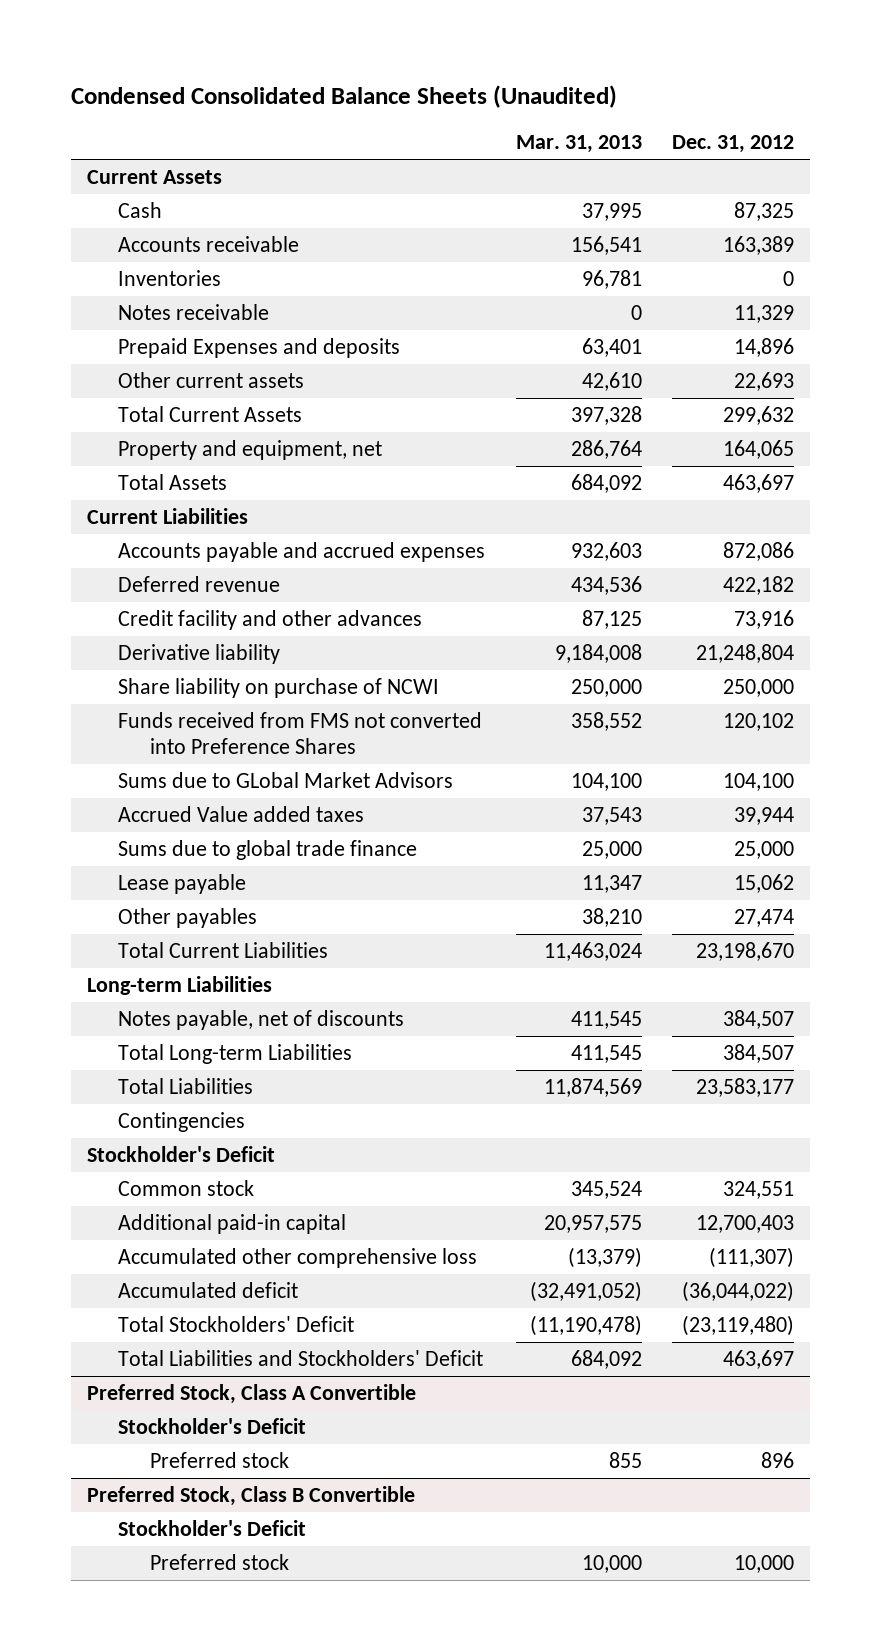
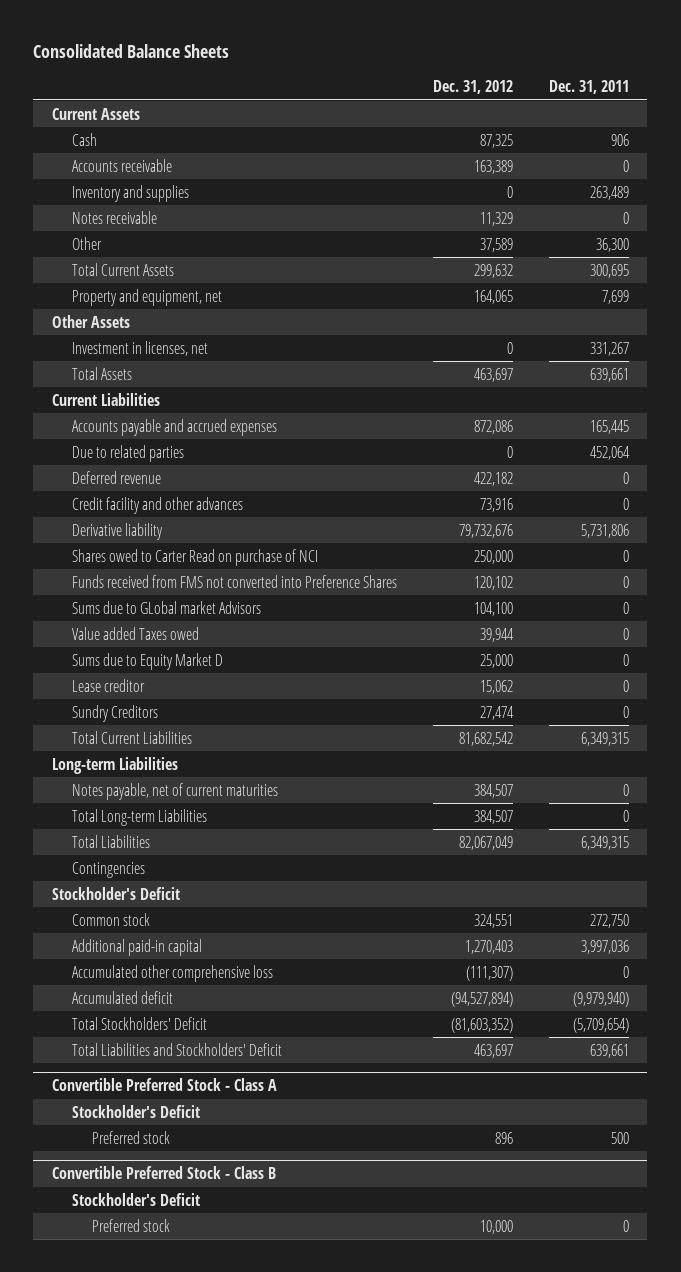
- Condensed Consolidated Balance Sheets (Unaudited)
+ Consolidated Balance Sheets
- | Mar. 31, 2013 | Dec. 31, 2012
+ | Dec. 31, 2012 | Dec. 31, 2011
- Inventories | 96,781 | 0
+ Inventory and supplies | 0 | 263,489
- Prepaid Expenses and deposits | 63,401 | 14,896
- Other current assets | 42,610 | 22,693
+ Other | 37,589 | 36,300
+ Other Assets
+ Investment in licenses, net | 0 | 331,267
+ Due to related parties | 0 | 452,064
- Derivative liability | 9,184,008 | 21,248,804
- Share liability on purchase of NCWI | 250,000 | 250,000
+ Derivative liability | 79,732,676 | 5,731,806
+ Shares owed to Carter Read on purchase of NCI | 250,000 | 0
- Sums due to GLobal Market Advisors | 104,100 | 104,100
- Accrued Value added taxes | 37,543 | 39,944
- Sums due to global trade finance | 25,000 | 25,000
- Lease payable | 11,347 | 15,062
- Other payables | 38,210 | 27,474
- Total Current Liabilities | 11,463,024 | 23,198,670
+ Sums due to GLobal market Advisors | 104,100 | 0
+ Value added Taxes owed | 39,944 | 0
+ Sums due to Equity Market D | 25,000 | 0
+ Lease creditor | 15,062 | 0
+ Sundry Creditors | 27,474 | 0
+ Total Current Liabilities | 81,682,542 | 6,349,315
- Notes payable, net of discounts | 411,545 | 384,507
+ Notes payable, net of current maturities | 384,507 | 0
- Total Liabilities | 11,874,569 | 23,583,177
+ Total Liabilities | 82,067,049 | 6,349,315
- Additional paid-in capital | 20,957,575 | 12,700,403
+ Additional paid-in capital | 1,270,403 | 3,997,036
- Accumulated deficit | (32,491,052) | (36,044,022)
- Total Stockholders' Deficit | (11,190,478) | (23,119,480)
+ Accumulated deficit | (94,527,894) | (9,979,940)
+ Total Stockholders' Deficit | (81,603,352) | (5,709,654)
- Preferred Stock, Class A Convertible
+ Convertible Preferred Stock - Class A
- Preferred Stock, Class B Convertible
+ Convertible Preferred Stock - Class B

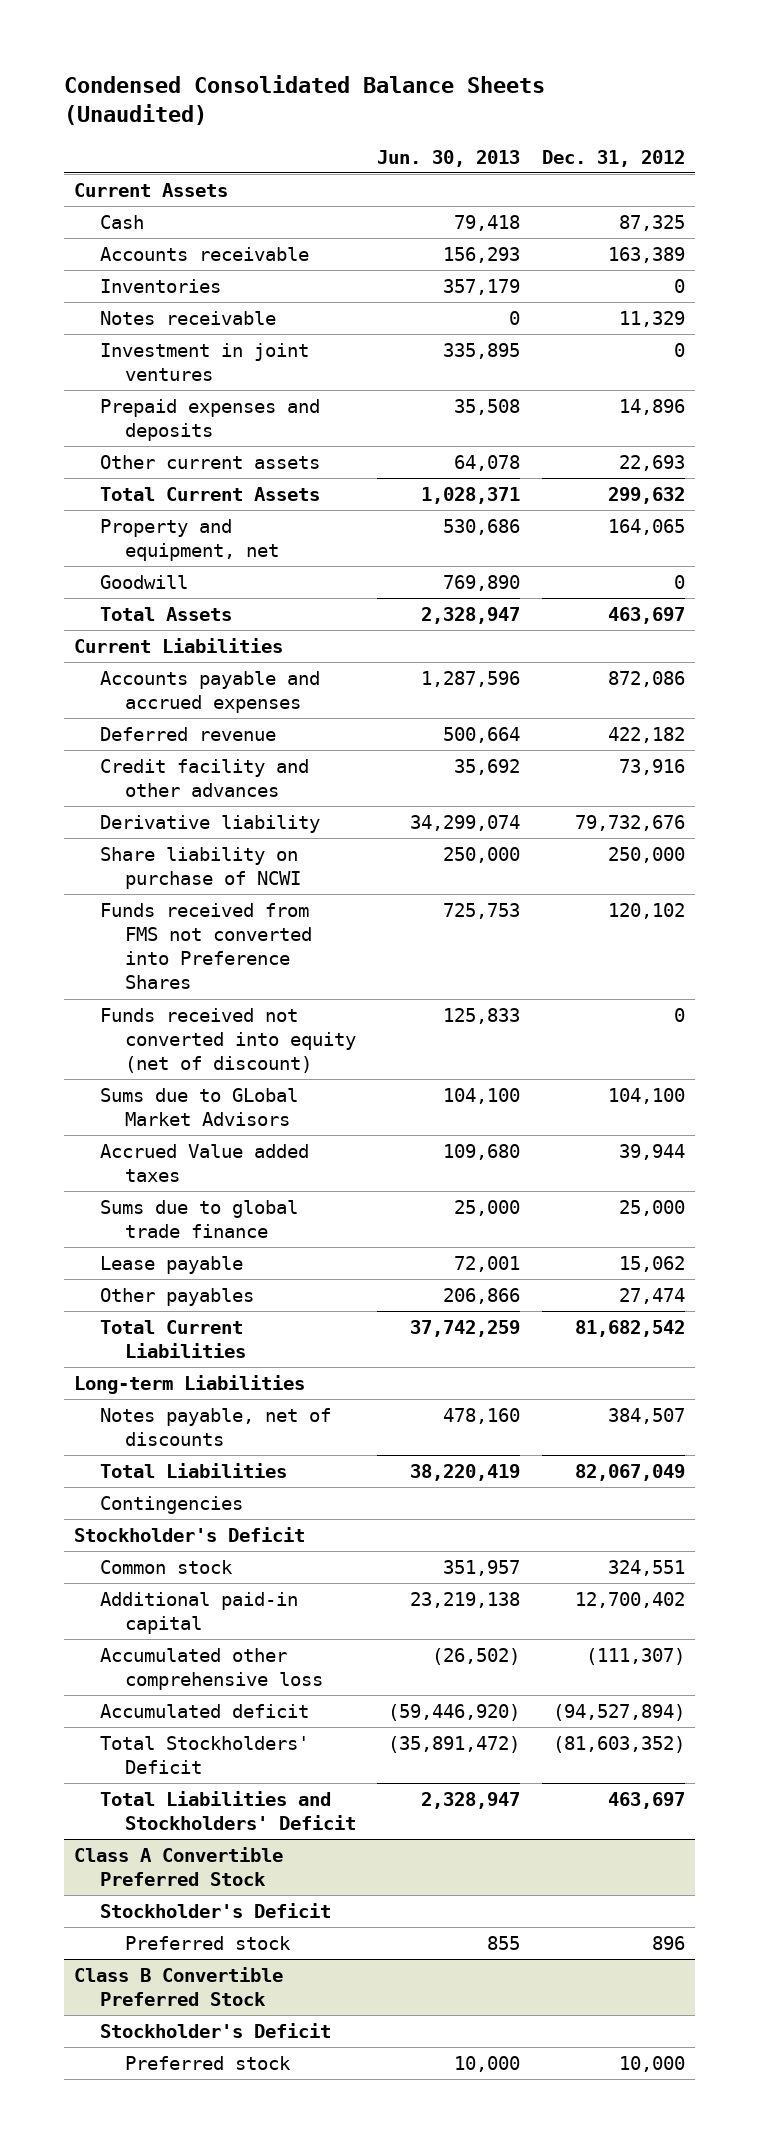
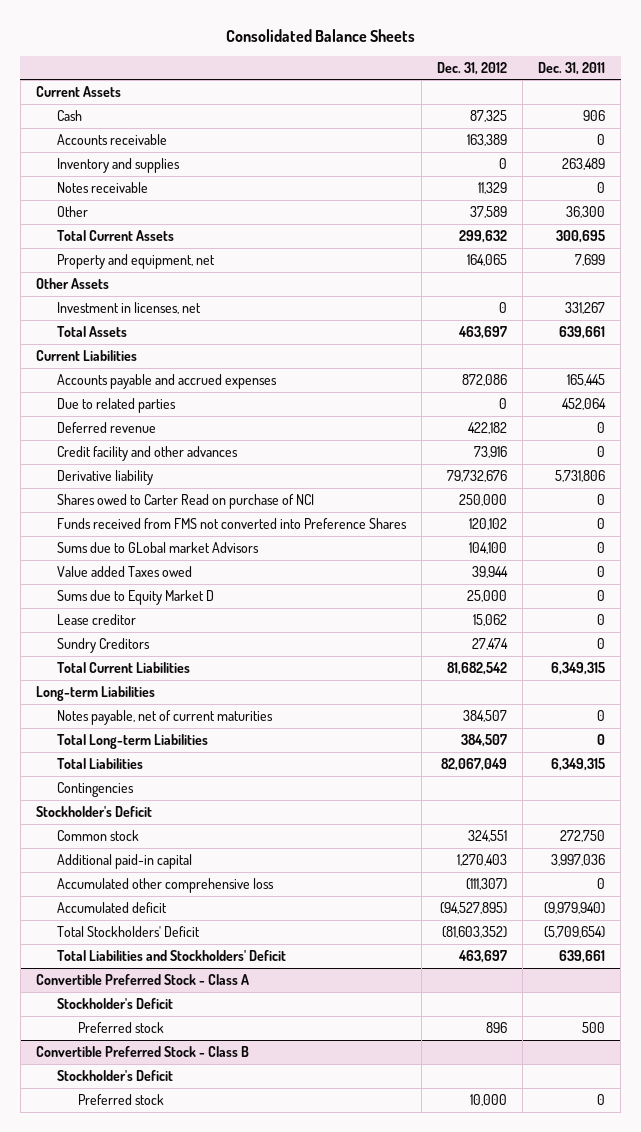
- Condensed Consolidated Balance Sheets (Unaudited)
+ Consolidated Balance Sheets
- | Jun. 30, 2013 | Dec. 31, 2012
+ | Dec. 31, 2012 | Dec. 31, 2011
- Inventories | 357,179 | 0
+ Inventory and supplies | 0 | 263,489
- Investment in joint ventures | 335,895 | 0
- Prepaid expenses and deposits | 35,508 | 14,896
- Other current assets | 64,078 | 22,693
+ Other | 37,589 | 36,300
- Goodwill | 769,890 | 0
+ Other Assets
+ Investment in licenses, net | 0 | 331,267
+ Due to related parties | 0 | 452,064
- Share liability on purchase of NCWI | 250,000 | 250,000
+ Shares owed to Carter Read on purchase of NCI | 250,000 | 0
- Funds received not converted into equity (net of discount) | 125,833 | 0
- Sums due to GLobal Market Advisors | 104,100 | 104,100
- Accrued Value added taxes | 109,680 | 39,944
- Sums due to global trade finance | 25,000 | 25,000
- Lease payable | 72,001 | 15,062
- Other payables | 206,866 | 27,474
+ Sums due to GLobal market Advisors | 104,100 | 0
+ Value added Taxes owed | 39,944 | 0
+ Sums due to Equity Market D | 25,000 | 0
+ Lease creditor | 15,062 | 0
+ Sundry Creditors | 27,474 | 0
- Notes payable, net of discounts | 478,160 | 384,507
+ Notes payable, net of current maturities | 384,507 | 0
+ Total Long-term Liabilities | 384,507 | 0
- Additional paid-in capital | 23,219,138 | 12,700,402
+ Additional paid-in capital | 1,270,403 | 3,997,036
- Accumulated deficit | (59,446,920) | (94,527,894)
+ Accumulated deficit | (94,527,895) | (9,979,940)
- Class A Convertible Preferred Stock
+ Convertible Preferred Stock - Class A
- Class B Convertible Preferred Stock
+ Convertible Preferred Stock - Class B

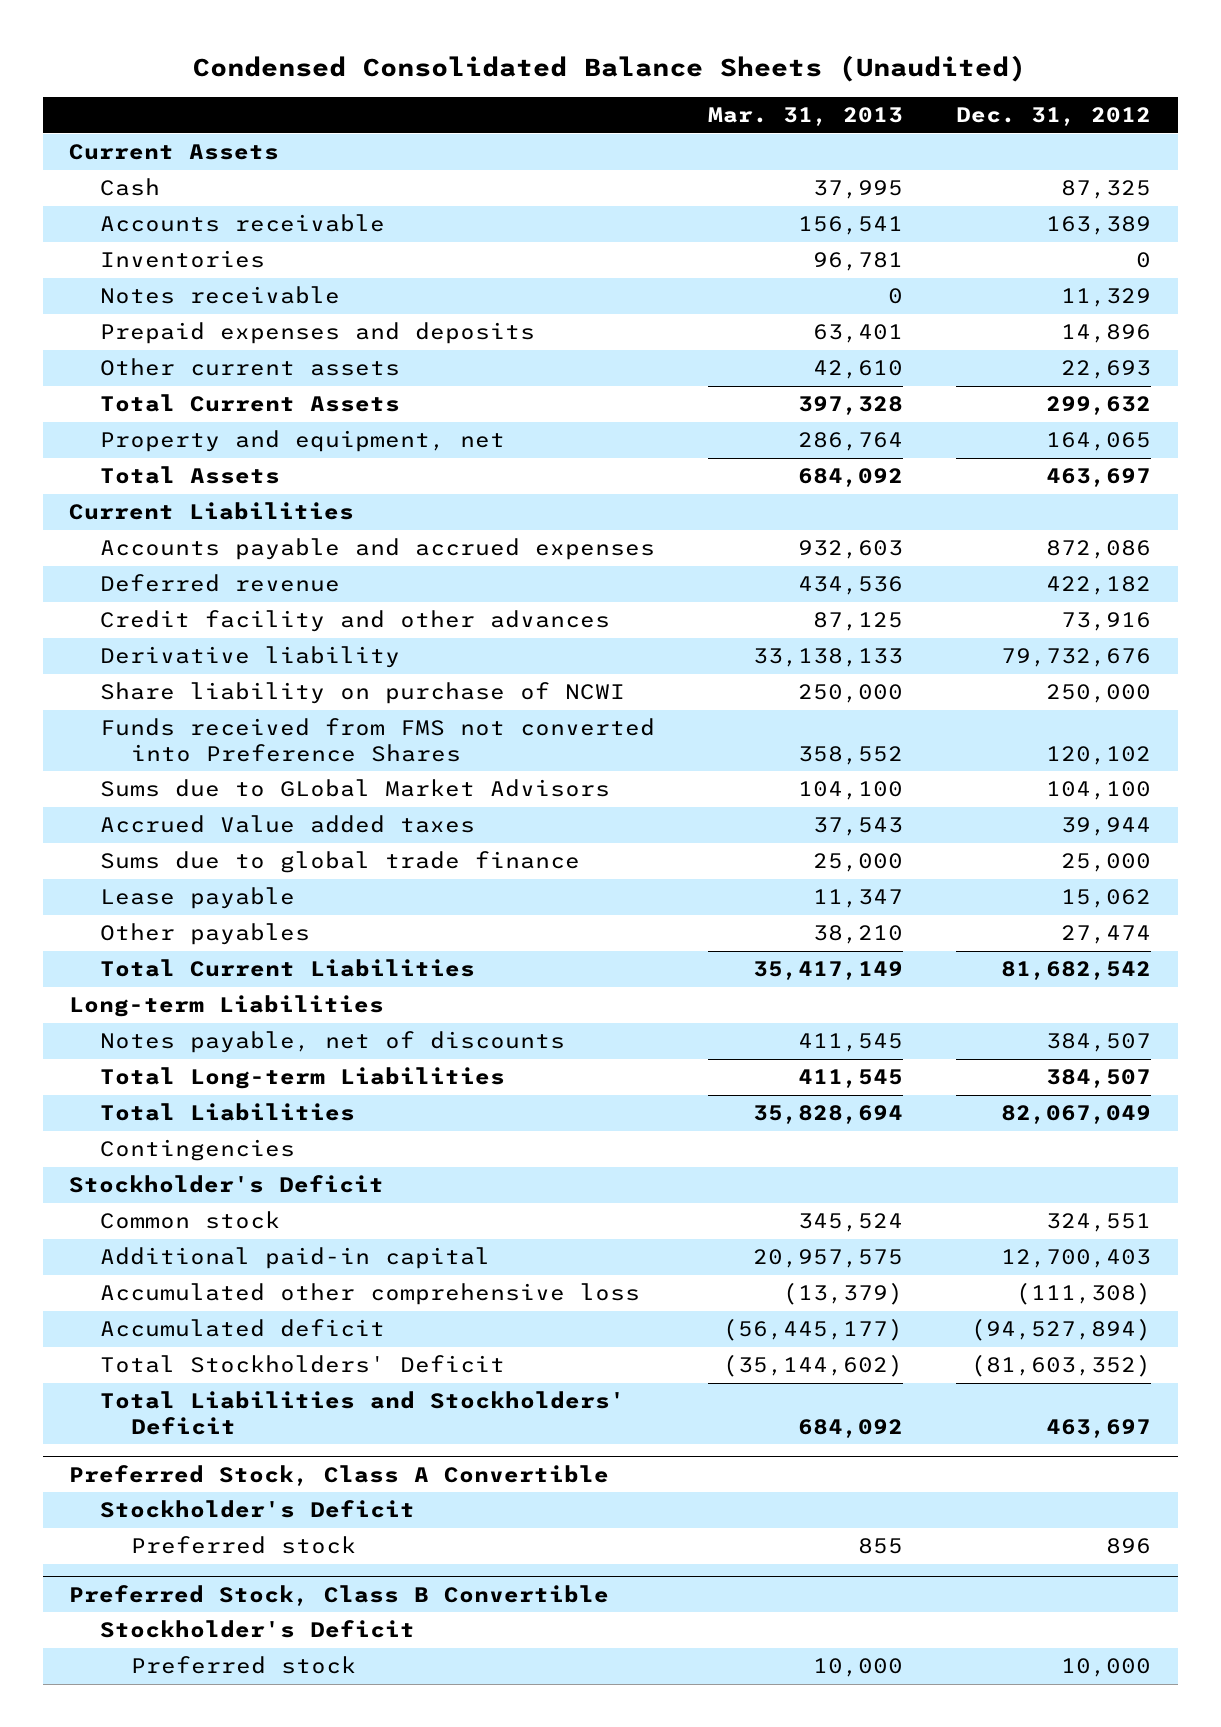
- Consolidated Balance Sheets
+ Condensed Consolidated Balance Sheets (Unaudited)
- | Dec. 31, 2012 | Dec. 31, 2011
+ | Mar. 31, 2013 | Dec. 31, 2012
- Inventory and supplies | 0 | 263,489
+ Inventories | 96,781 | 0
- Other | 37,589 | 36,300
+ Prepaid expenses and deposits | 63,401 | 14,896
+ Other current assets | 42,610 | 22,693
- Other Assets
- Investment in licenses, net | 0 | 331,267
- Due to related parties | 0 | 452,064
- Shares owed to Carter Read on purchase of NCI | 250,000 | 0
+ Share liability on purchase of NCWI | 250,000 | 250,000
- Sums due to GLobal market Advisors | 104,100 | 0
- Value added Taxes owed | 39,944 | 0
- Sums due to Equity Market D | 25,000 | 0
- Lease creditor | 15,062 | 0
- Sundry Creditors | 27,474 | 0
+ Sums due to GLobal Market Advisors | 104,100 | 104,100
+ Accrued Value added taxes | 37,543 | 39,944
+ Sums due to global trade finance | 25,000 | 25,000
+ Lease payable | 11,347 | 15,062
+ Other payables | 38,210 | 27,474
- Notes payable, net of current maturities | 384,507 | 0
+ Notes payable, net of discounts | 411,545 | 384,507
- Additional paid-in capital | 1,270,403 | 3,997,036
- Accumulated other comprehensive loss | (111,307) | 0
- Accumulated deficit | (94,527,895) | (9,979,940)
+ Additional paid-in capital | 20,957,575 | 12,700,403
+ Accumulated other comprehensive loss | (13,379) | (111,308)
+ Accumulated deficit | (56,445,177) | (94,527,894)
- Convertible Preferred Stock - Class A
+ Preferred Stock, Class A Convertible
- Convertible Preferred Stock - Class B
+ Preferred Stock, Class B Convertible

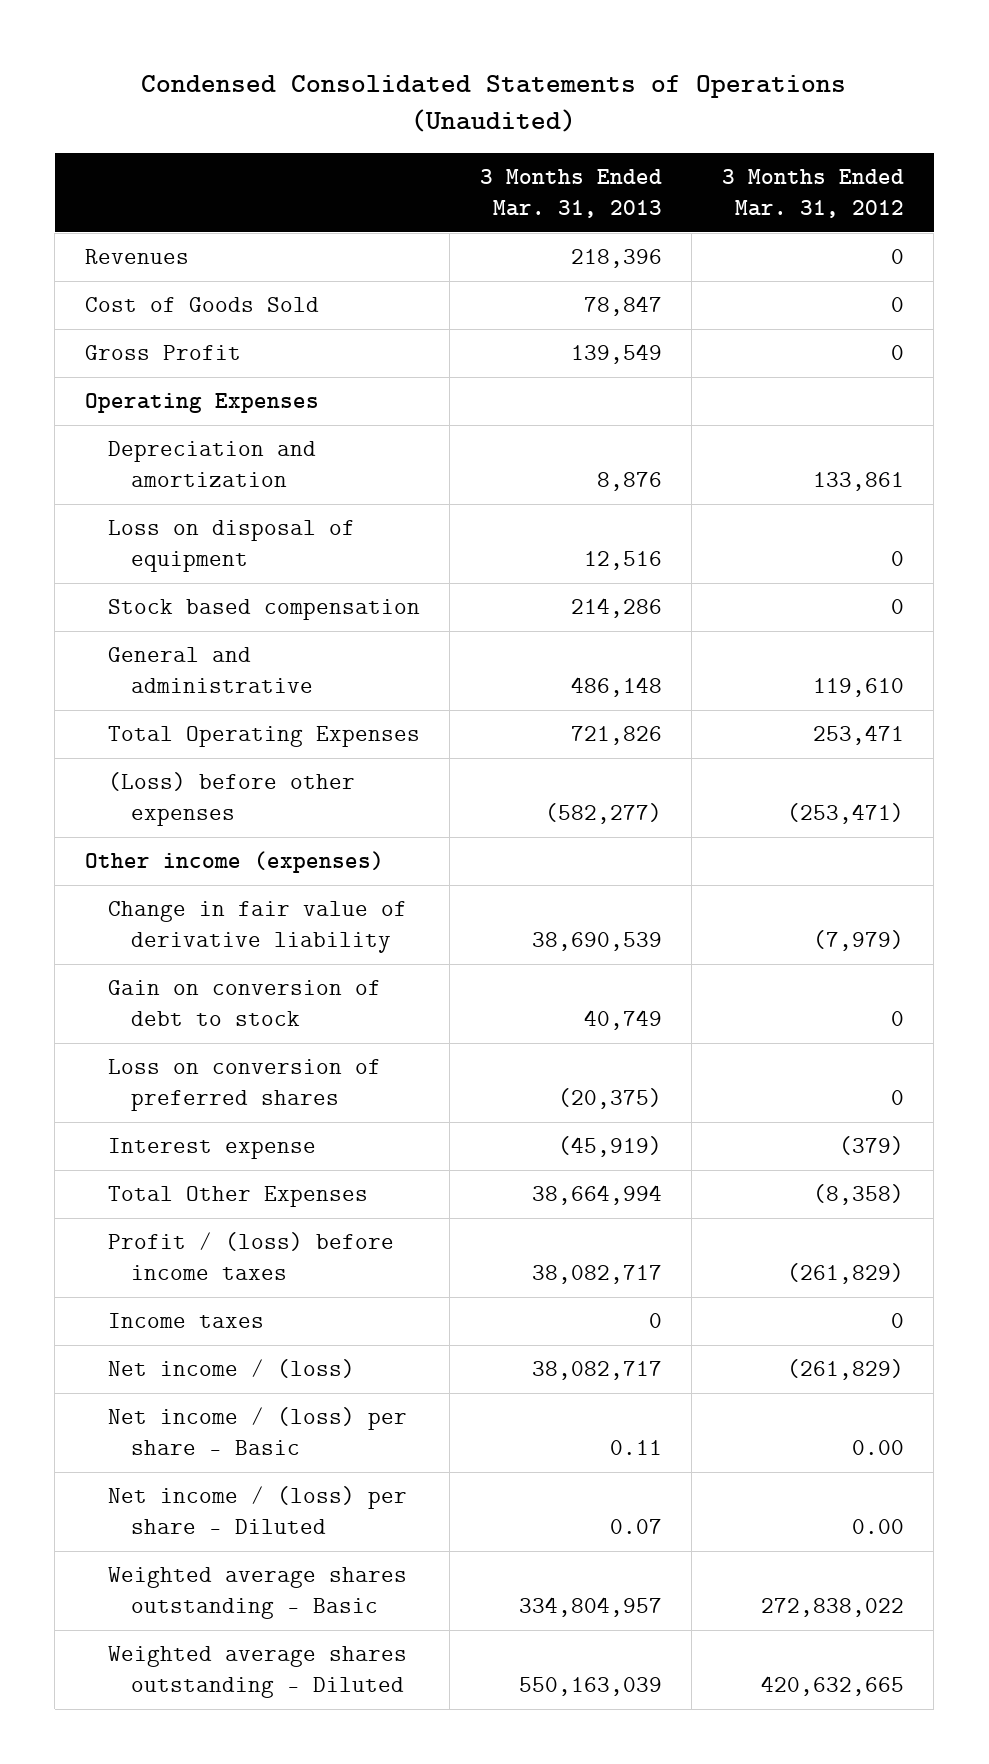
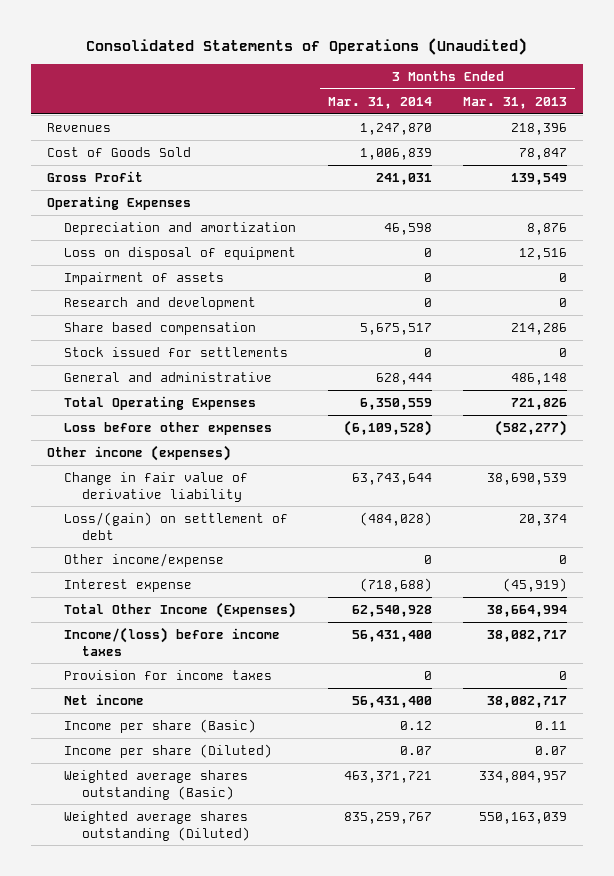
- Condensed Consolidated Statements of Operations (Unaudited)
+ Consolidated Statements of Operations (Unaudited)
- | 3 Months Ended Mar. 31, 2013 | 3 Months Ended Mar. 31, 2012
+ | 3 Months Ended Mar. 31, 2014 | 3 Months Ended Mar. 31, 2013
- Stock based compensation | 214,286 | 0
+ Impairment of assets | 0 | 0
+ Research and development | 0 | 0
+ Share based compensation | 5,675,517 | 214,286
+ Stock issued for settlements | 0 | 0
- (Loss) before other expenses | (582,277) | (253,471)
+ Loss before other expenses | (6,109,528) | (582,277)
- Gain on conversion of debt to stock | 40,749 | 0
- Loss on conversion of preferred shares | (20,375) | 0
+ Loss/(gain) on settlement of debt | (484,028) | 20,374
+ Other income/expense | 0 | 0
- Total Other Expenses | 38,664,994 | (8,358)
- Profit / (loss) before income taxes | 38,082,717 | (261,829)
- Income taxes | 0 | 0
- Net income / (loss) | 38,082,717 | (261,829)
- Net income / (loss) per share - Basic | 0.11 | 0.00
- Net income / (loss) per share - Diluted | 0.07 | 0.00
- Weighted average shares outstanding - Basic | 334,804,957 | 272,838,022
- Weighted average shares outstanding - Diluted | 550,163,039 | 420,632,665
+ Total Other Income (Expenses) | 62,540,928 | 38,664,994
+ Income/(loss) before income taxes | 56,431,400 | 38,082,717
+ Provision for income taxes | 0 | 0
+ Net income | 56,431,400 | 38,082,717
+ Income per share (Basic) | 0.12 | 0.11
+ Income per share (Diluted) | 0.07 | 0.07
+ Weighted average shares outstanding (Basic) | 463,371,721 | 334,804,957
+ Weighted average shares outstanding (Diluted) | 835,259,767 | 550,163,039

